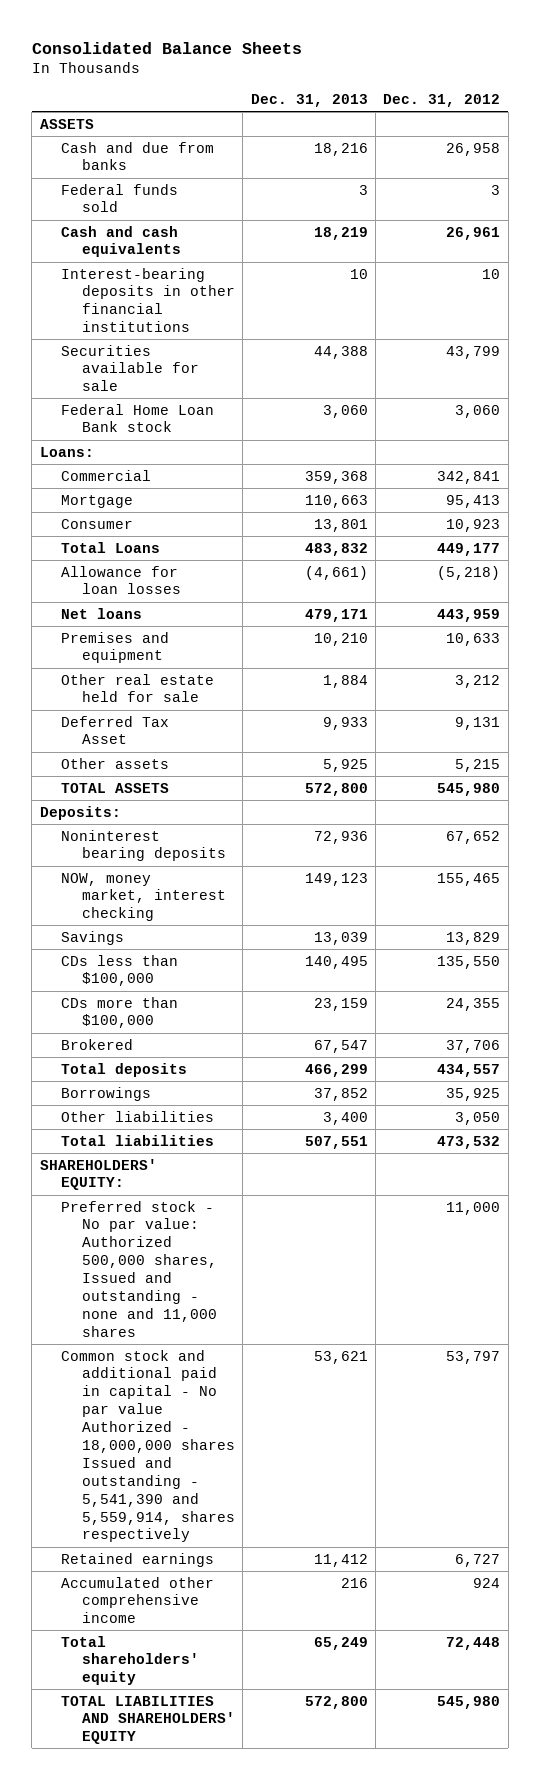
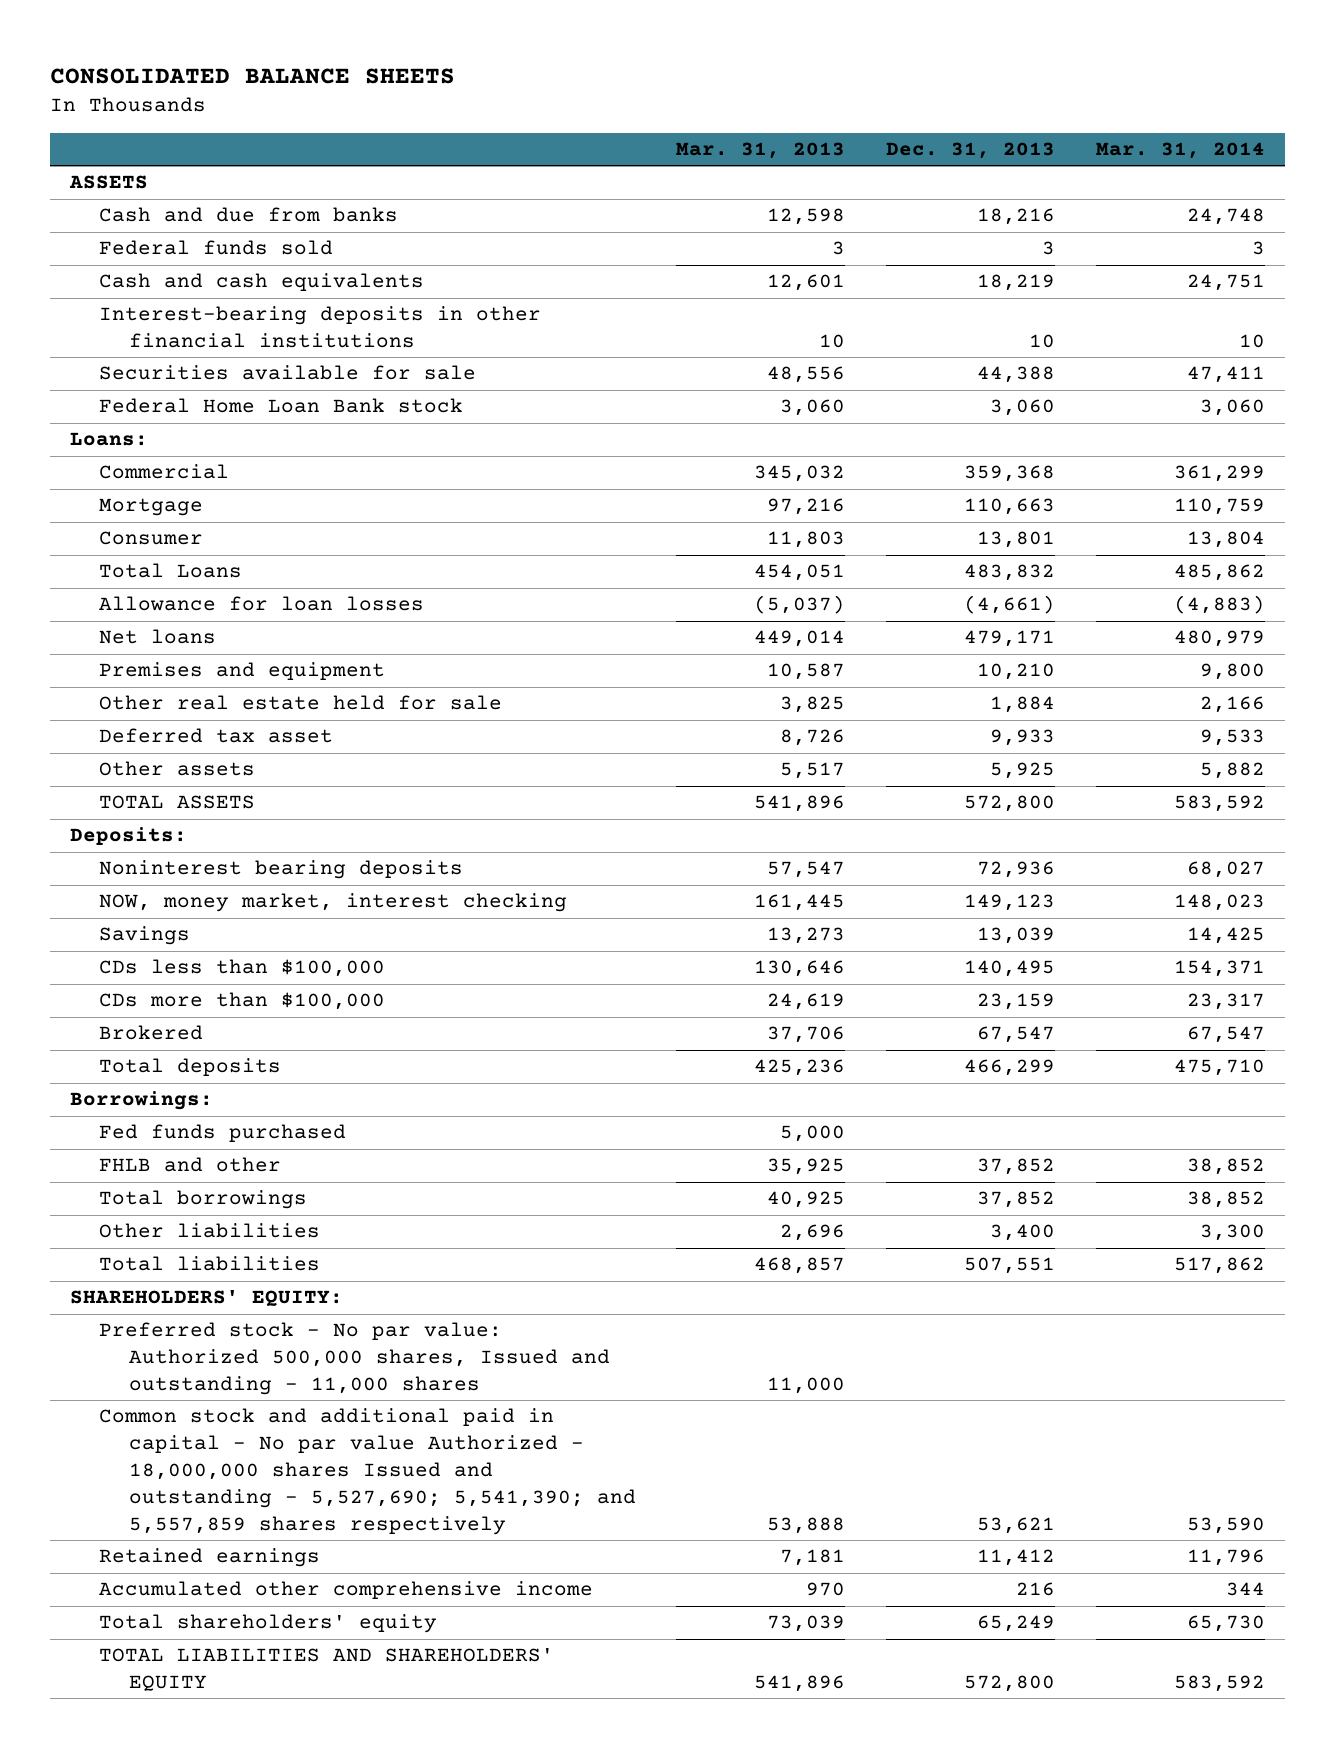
- Consolidated Balance Sheets
+ CONSOLIDATED BALANCE SHEETS
- | Dec. 31, 2013 | Dec. 31, 2012
+ | Mar. 31, 2013 | Dec. 31, 2013 | Mar. 31, 2014
- Deferred Tax Asset | 9,933 | 9,131
+ Deferred tax asset | 8,726 | 9,933 | 9,533
- Borrowings | 37,852 | 35,925
+ Borrowings:
+ Fed funds purchased | 5,000 | |
+ FHLB and other | 35,925 | 37,852 | 38,852
+ Total borrowings | 40,925 | 37,852 | 38,852
- Preferred stock - No par value: Authorized 500,000 shares, Issued and outstanding - none and 11,000 shares | | 11,000
- Common stock and additional paid in capital - No par value Authorized - 18,000,000 shares Issued and outstanding - 5,541,390 and 5,559,914, shares respectively | 53,621 | 53,797
+ Preferred stock - No par value: Authorized 500,000 shares, Issued and outstanding - 11,000 shares | 11,000 | |
+ Common stock and additional paid in capital - No par value Authorized - 18,000,000 shares Issued and outstanding - 5,527,690; 5,541,390; and 5,557,859 shares respectively | 53,888 | 53,621 | 53,590

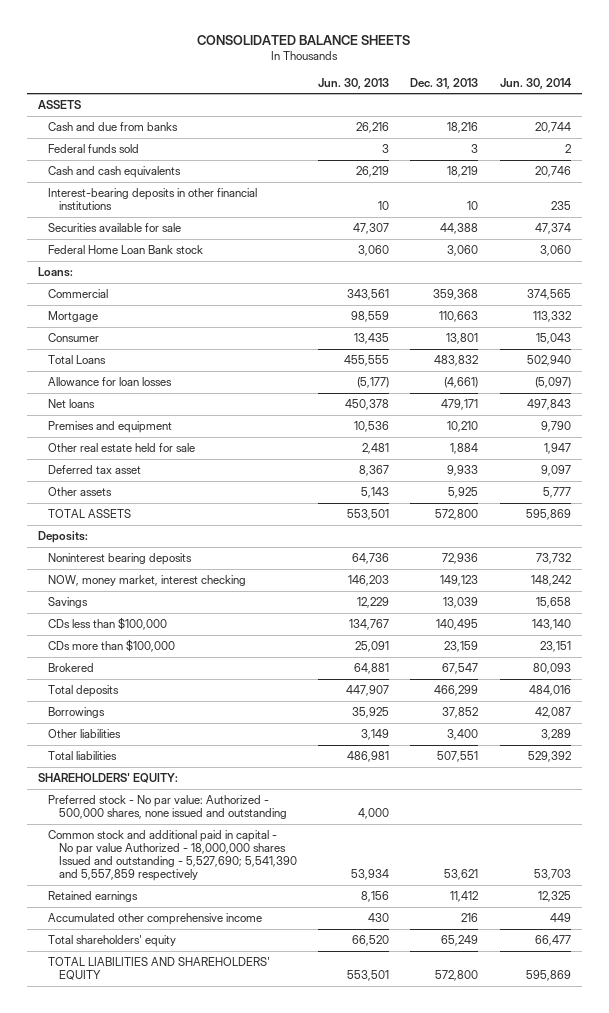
- | Mar. 31, 2013 | Dec. 31, 2013 | Mar. 31, 2014
+ | Jun. 30, 2013 | Dec. 31, 2013 | Jun. 30, 2014
- Borrowings:
- Fed funds purchased | 5,000 | |
- FHLB and other | 35,925 | 37,852 | 38,852
- Total borrowings | 40,925 | 37,852 | 38,852
+ Borrowings | 35,925 | 37,852 | 42,087
- Preferred stock - No par value: Authorized 500,000 shares, Issued and outstanding - 11,000 shares | 11,000 | |
- Common stock and additional paid in capital - No par value Authorized - 18,000,000 shares Issued and outstanding - 5,527,690; 5,541,390; and 5,557,859 shares respectively | 53,888 | 53,621 | 53,590
+ Preferred stock - No par value: Authorized - 500,000 shares, none issued and outstanding | 4,000 | |
+ Common stock and additional paid in capital - No par value Authorized - 18,000,000 shares Issued and outstanding - 5,527,690; 5,541,390 and 5,557,859 respectively | 53,934 | 53,621 | 53,703

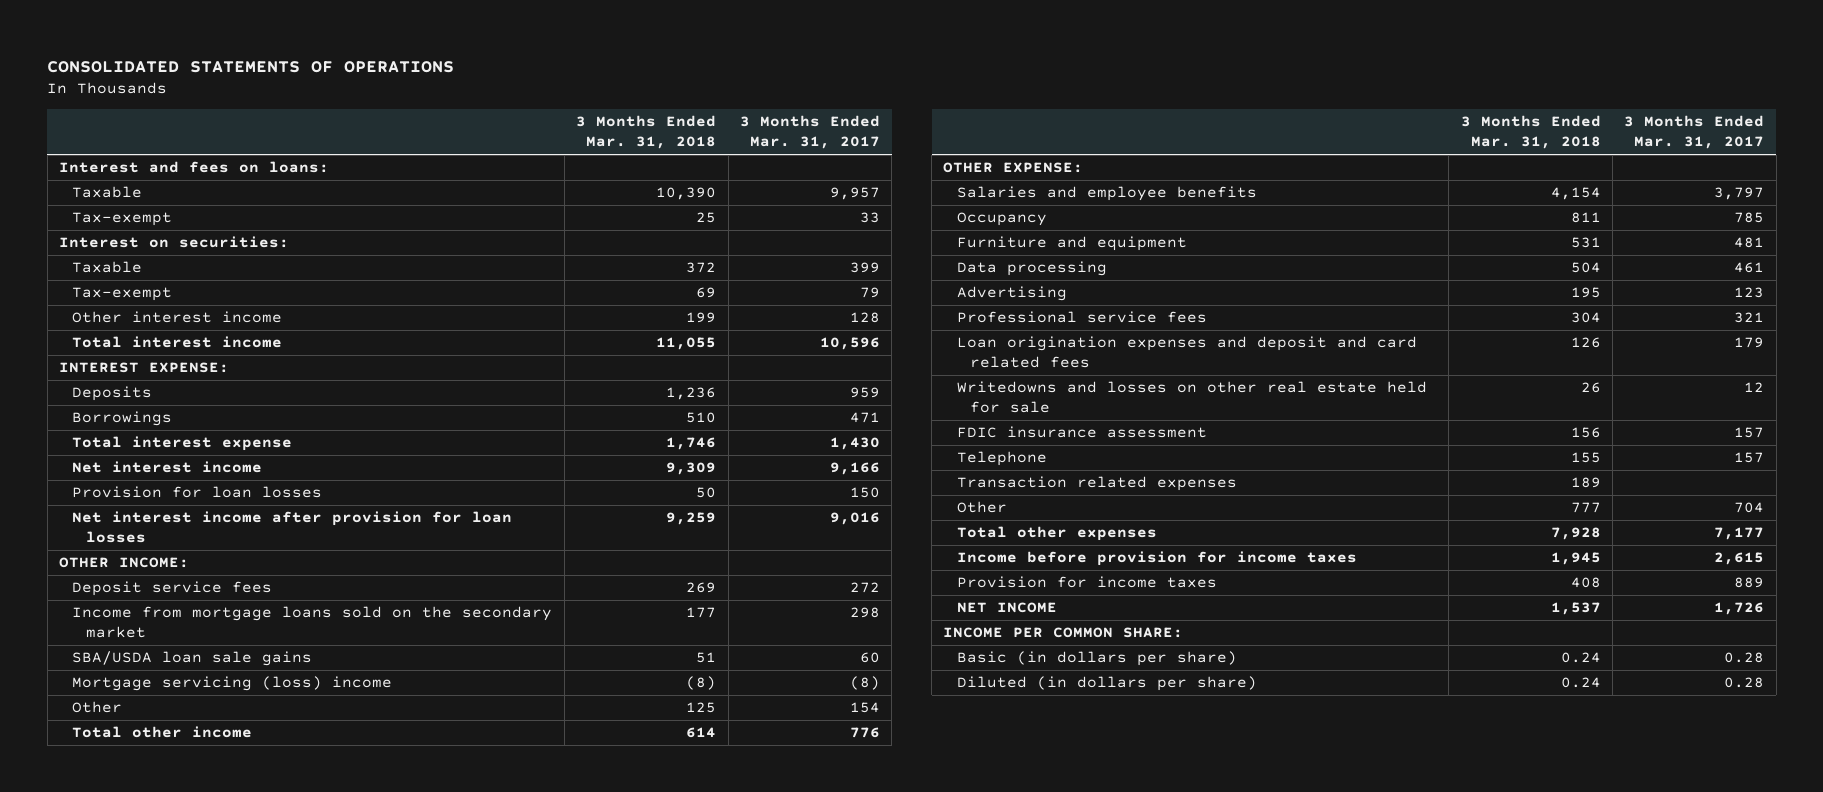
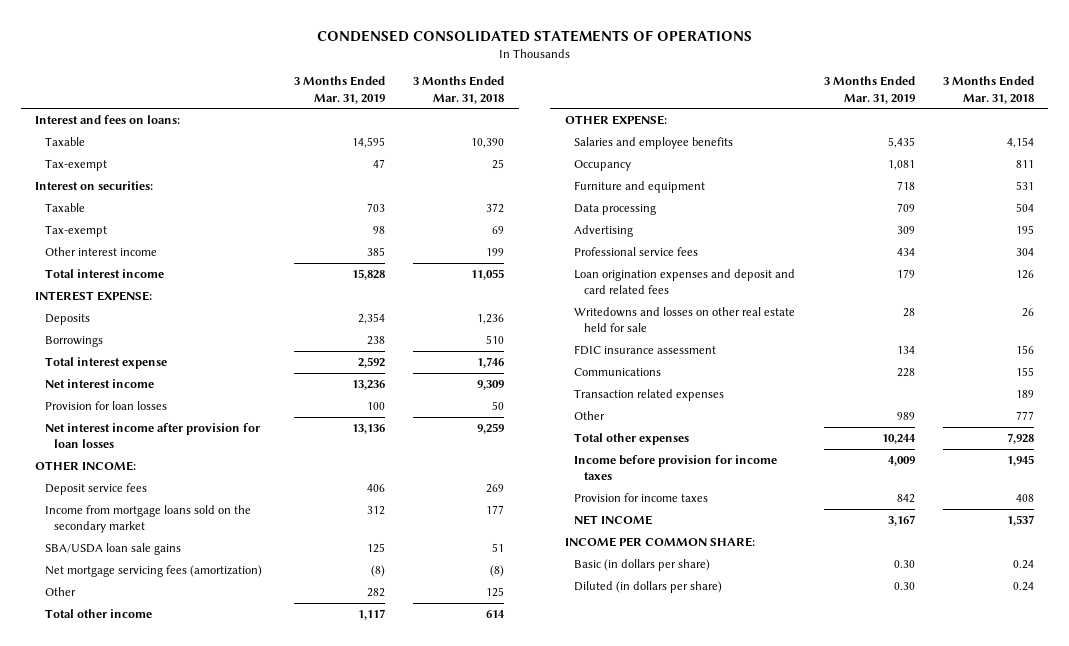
- CONSOLIDATED STATEMENTS OF OPERATIONS
+ CONDENSED CONSOLIDATED STATEMENTS OF OPERATIONS
- | 3 Months Ended Mar. 31, 2018 | 3 Months Ended Mar. 31, 2017
+ | 3 Months Ended Mar. 31, 2019 | 3 Months Ended Mar. 31, 2018
- Mortgage servicing (loss) income | (8) | (8)
+ Net mortgage servicing fees (amortization) | (8) | (8)
- Telephone | 155 | 157
+ Communications | 228 | 155

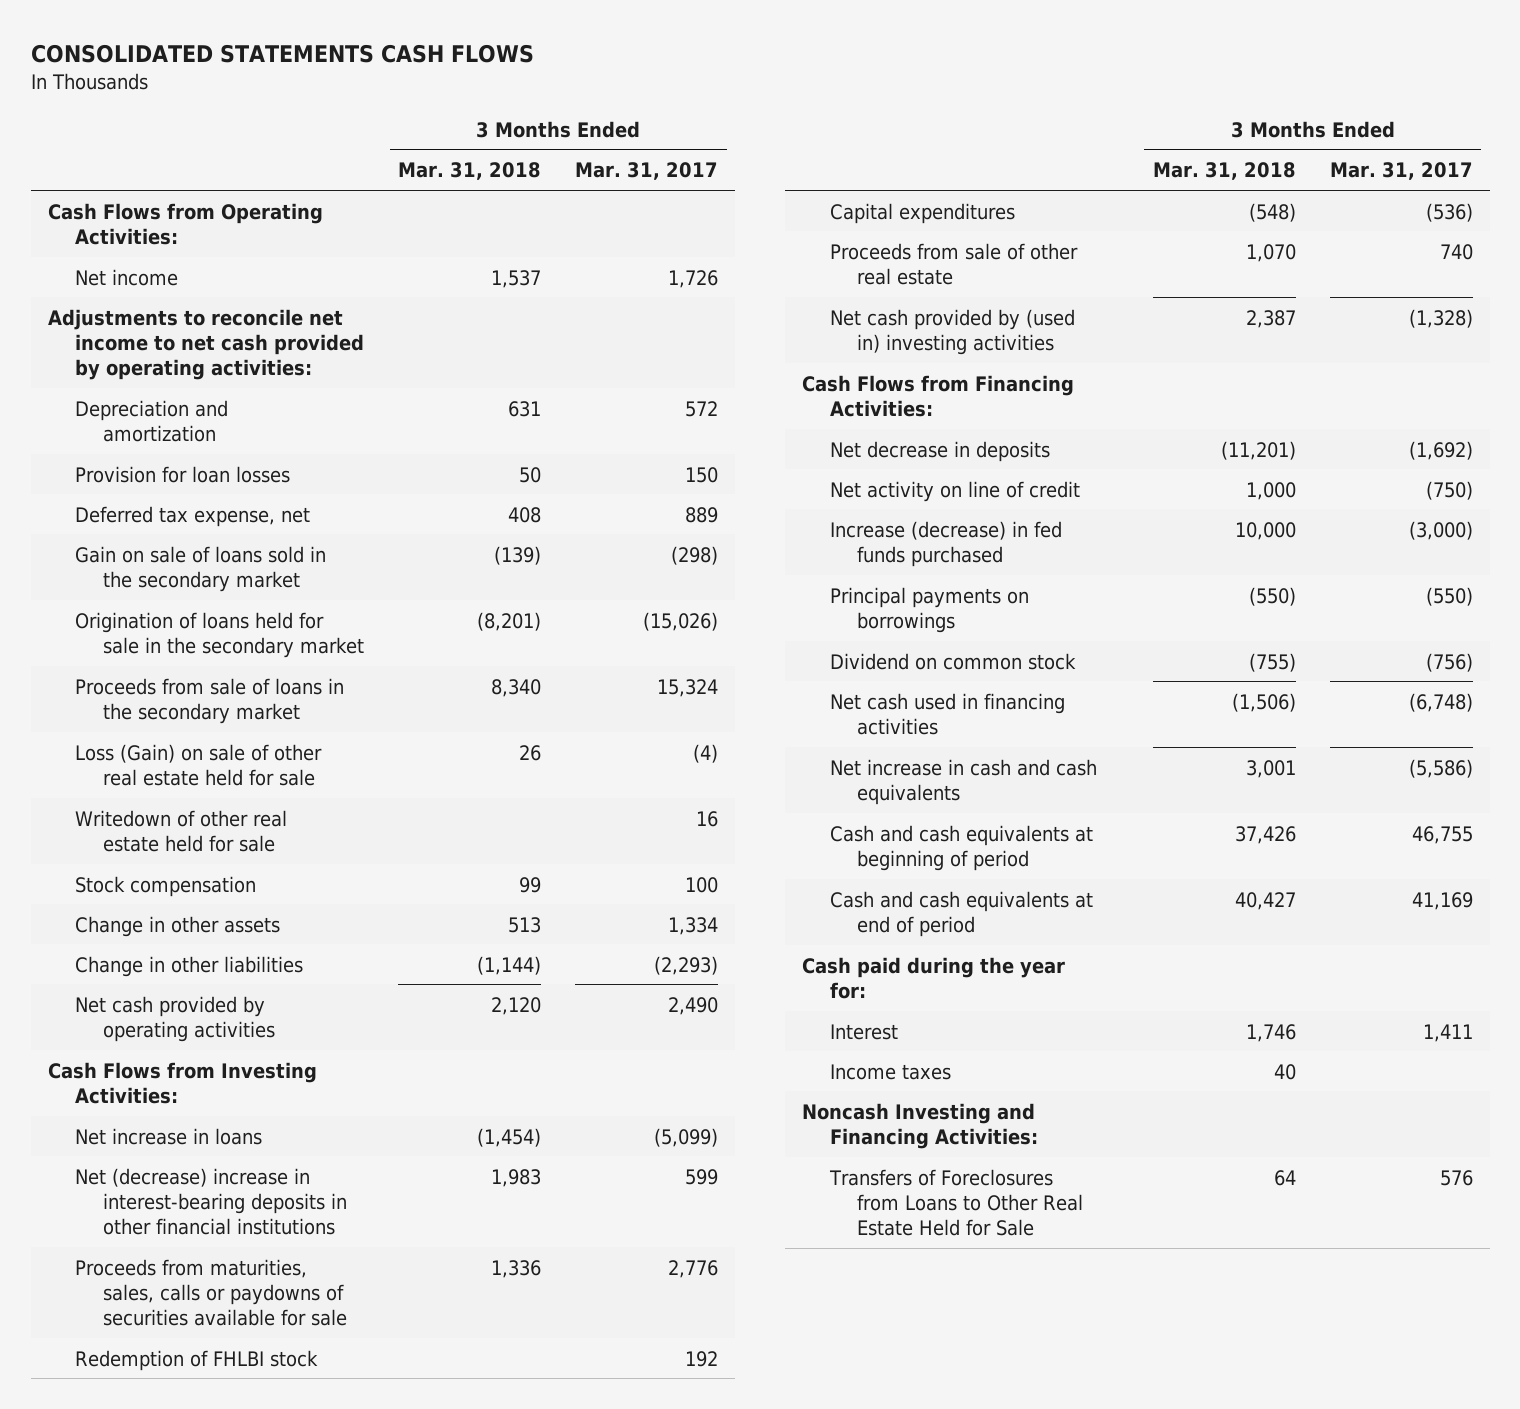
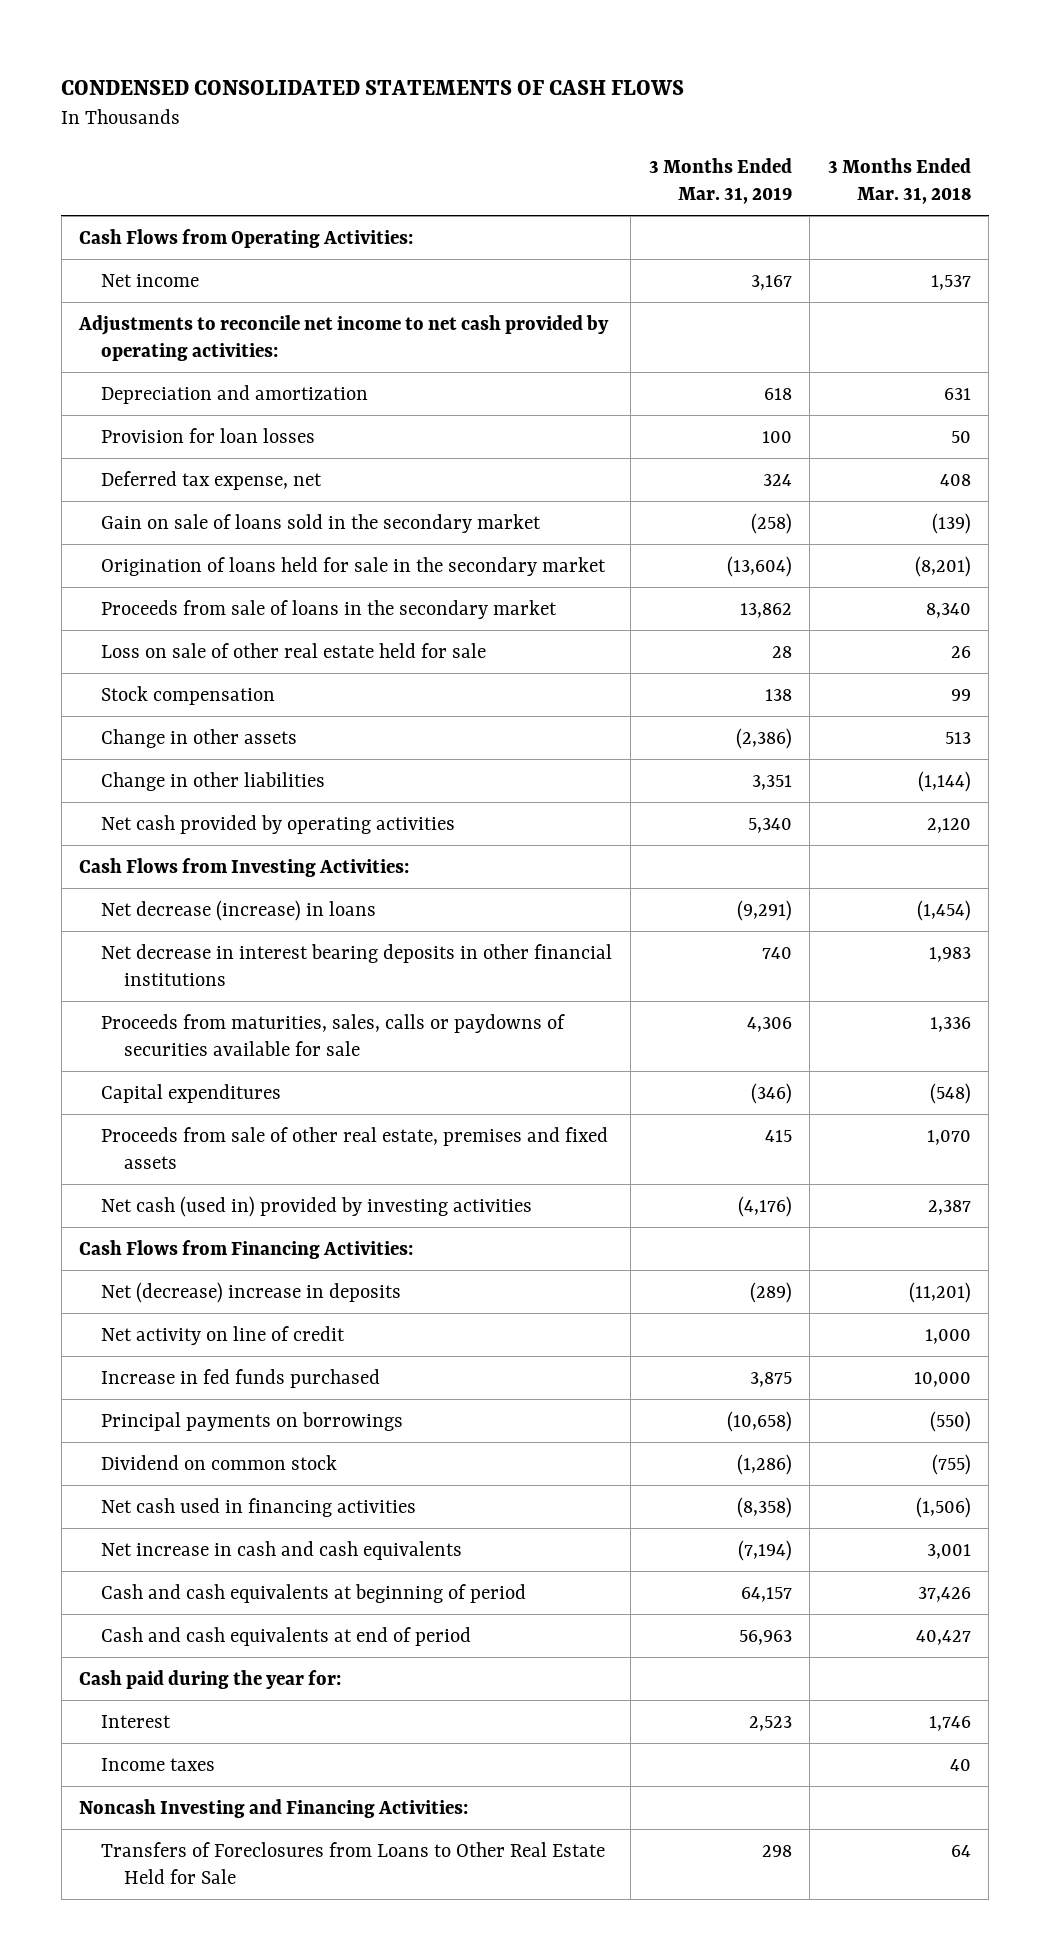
- CONSOLIDATED STATEMENTS CASH FLOWS
+ CONDENSED CONSOLIDATED STATEMENTS OF CASH FLOWS
- | 3 Months Ended Mar. 31, 2018 | 3 Months Ended Mar. 31, 2017
+ | 3 Months Ended Mar. 31, 2019 | 3 Months Ended Mar. 31, 2018
- Loss (Gain) on sale of other real estate held for sale | 26 | (4)
- Writedown of other real estate held for sale | | 16
+ Loss on sale of other real estate held for sale | 28 | 26
- Net increase in loans | (1,454) | (5,099)
- Net (decrease) increase in interest-bearing deposits in other financial institutions | 1,983 | 599
+ Net decrease (increase) in loans | (9,291) | (1,454)
+ Net decrease in interest bearing deposits in other financial institutions | 740 | 1,983
- Redemption of FHLBI stock | | 192
- Proceeds from sale of other real estate | 1,070 | 740
- Net cash provided by (used in) investing activities | 2,387 | (1,328)
+ Proceeds from sale of other real estate, premises and fixed assets | 415 | 1,070
+ Net cash (used in) provided by investing activities | (4,176) | 2,387
- Net decrease in deposits | (11,201) | (1,692)
+ Net (decrease) increase in deposits | (289) | (11,201)
- Increase (decrease) in fed funds purchased | 10,000 | (3,000)
+ Increase in fed funds purchased | 3,875 | 10,000

